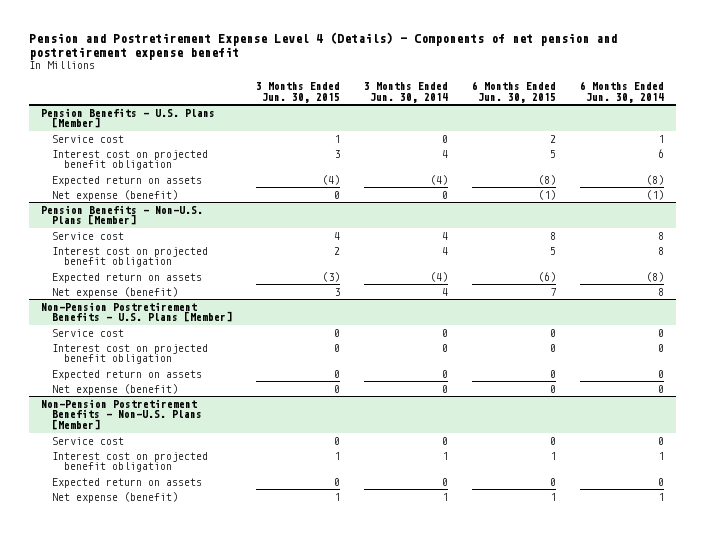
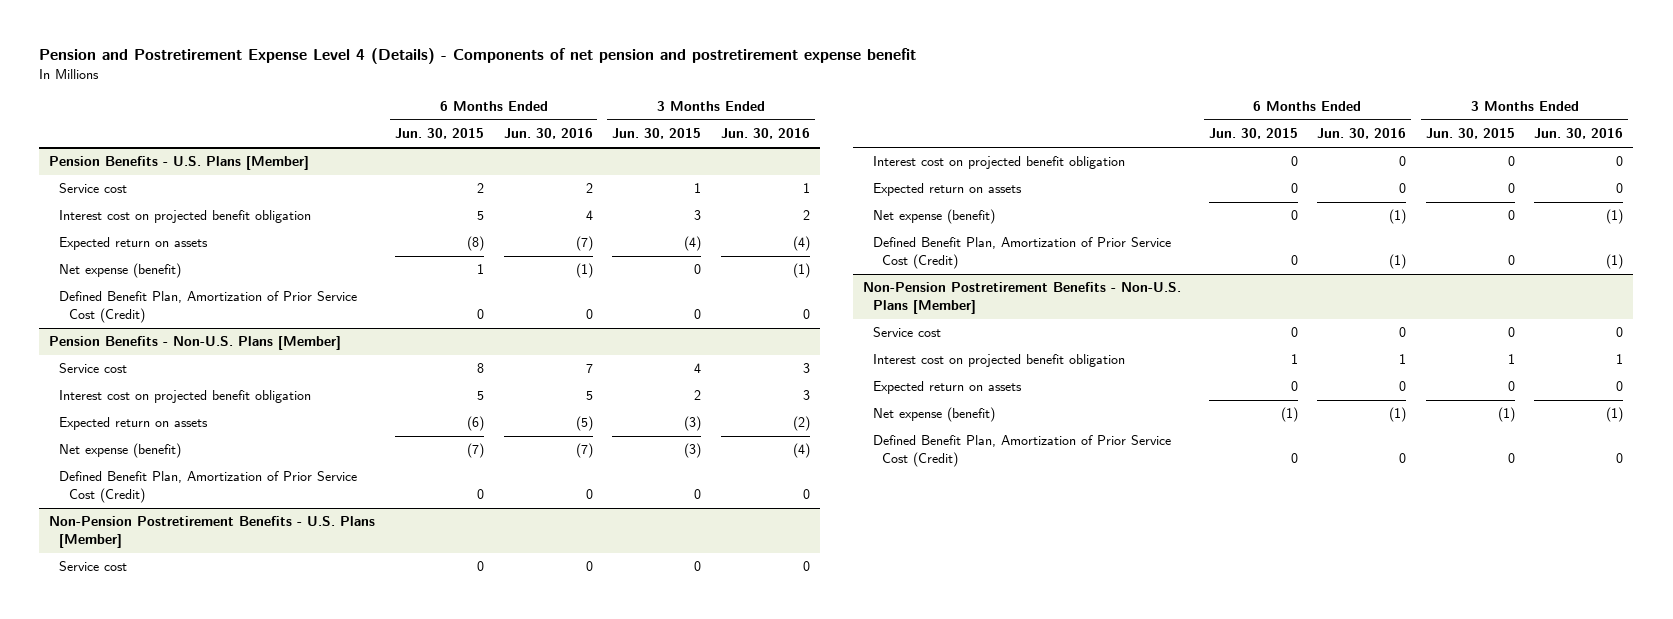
- | 3 Months Ended Jun. 30, 2015 | 3 Months Ended Jun. 30, 2014 | 6 Months Ended Jun. 30, 2015 | 6 Months Ended Jun. 30, 2014
+ | 6 Months Ended Jun. 30, 2015 | 6 Months Ended Jun. 30, 2016 | 3 Months Ended Jun. 30, 2015 | 3 Months Ended Jun. 30, 2016
@ Pension Benefits - U.S. Plans [Member]
- Net expense (benefit) | 0 | 0 | (1) | (1)
+ Net expense (benefit) | 1 | (1) | 0 | (1)
+ Defined Benefit Plan, Amortization of Prior Service Cost (Credit) | 0 | 0 | 0 | 0
@ Pension Benefits - Non-U.S. Plans [Member]
- Net expense (benefit) | 3 | 4 | 7 | 8
+ Net expense (benefit) | (7) | (7) | (3) | (4)
+ Defined Benefit Plan, Amortization of Prior Service Cost (Credit) | 0 | 0 | 0 | 0
@ Non-Pension Postretirement Benefits - U.S. Plans [Member]
+ Defined Benefit Plan, Amortization of Prior Service Cost (Credit) | 0 | (1) | 0 | (1)
@ Non-Pension Postretirement Benefits - Non-U.S. Plans [Member]
- Net expense (benefit) | 1 | 1 | 1 | 1
+ Net expense (benefit) | (1) | (1) | (1) | (1)
+ Defined Benefit Plan, Amortization of Prior Service Cost (Credit) | 0 | 0 | 0 | 0

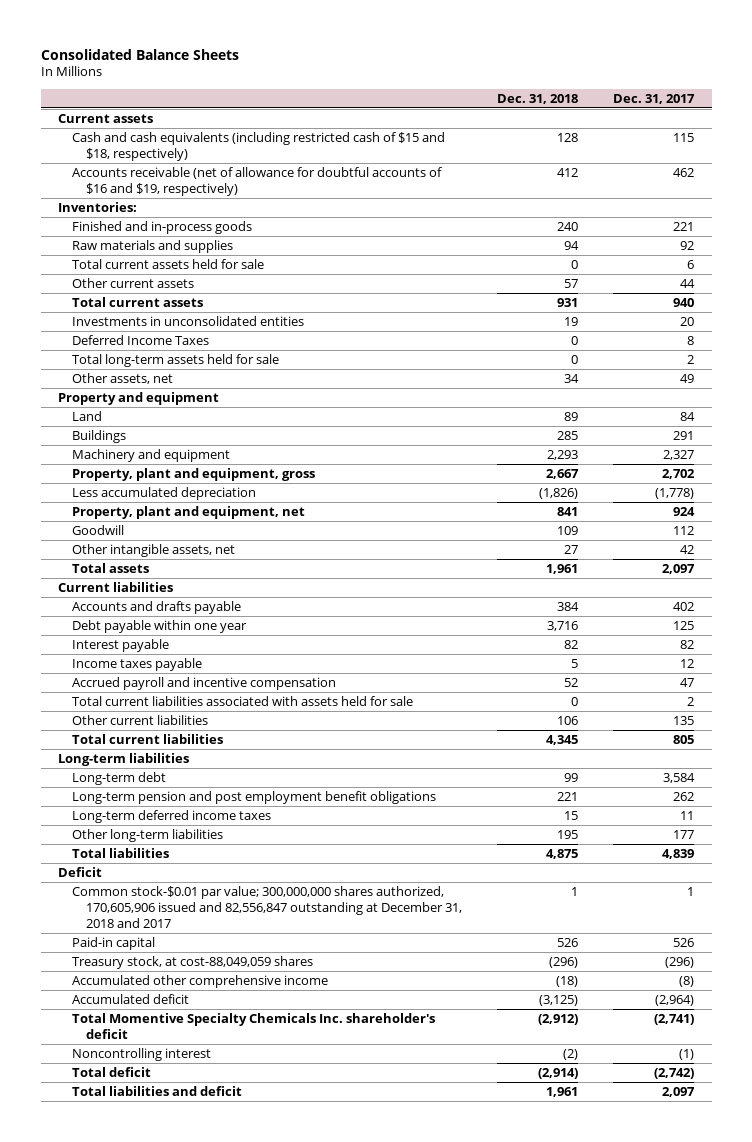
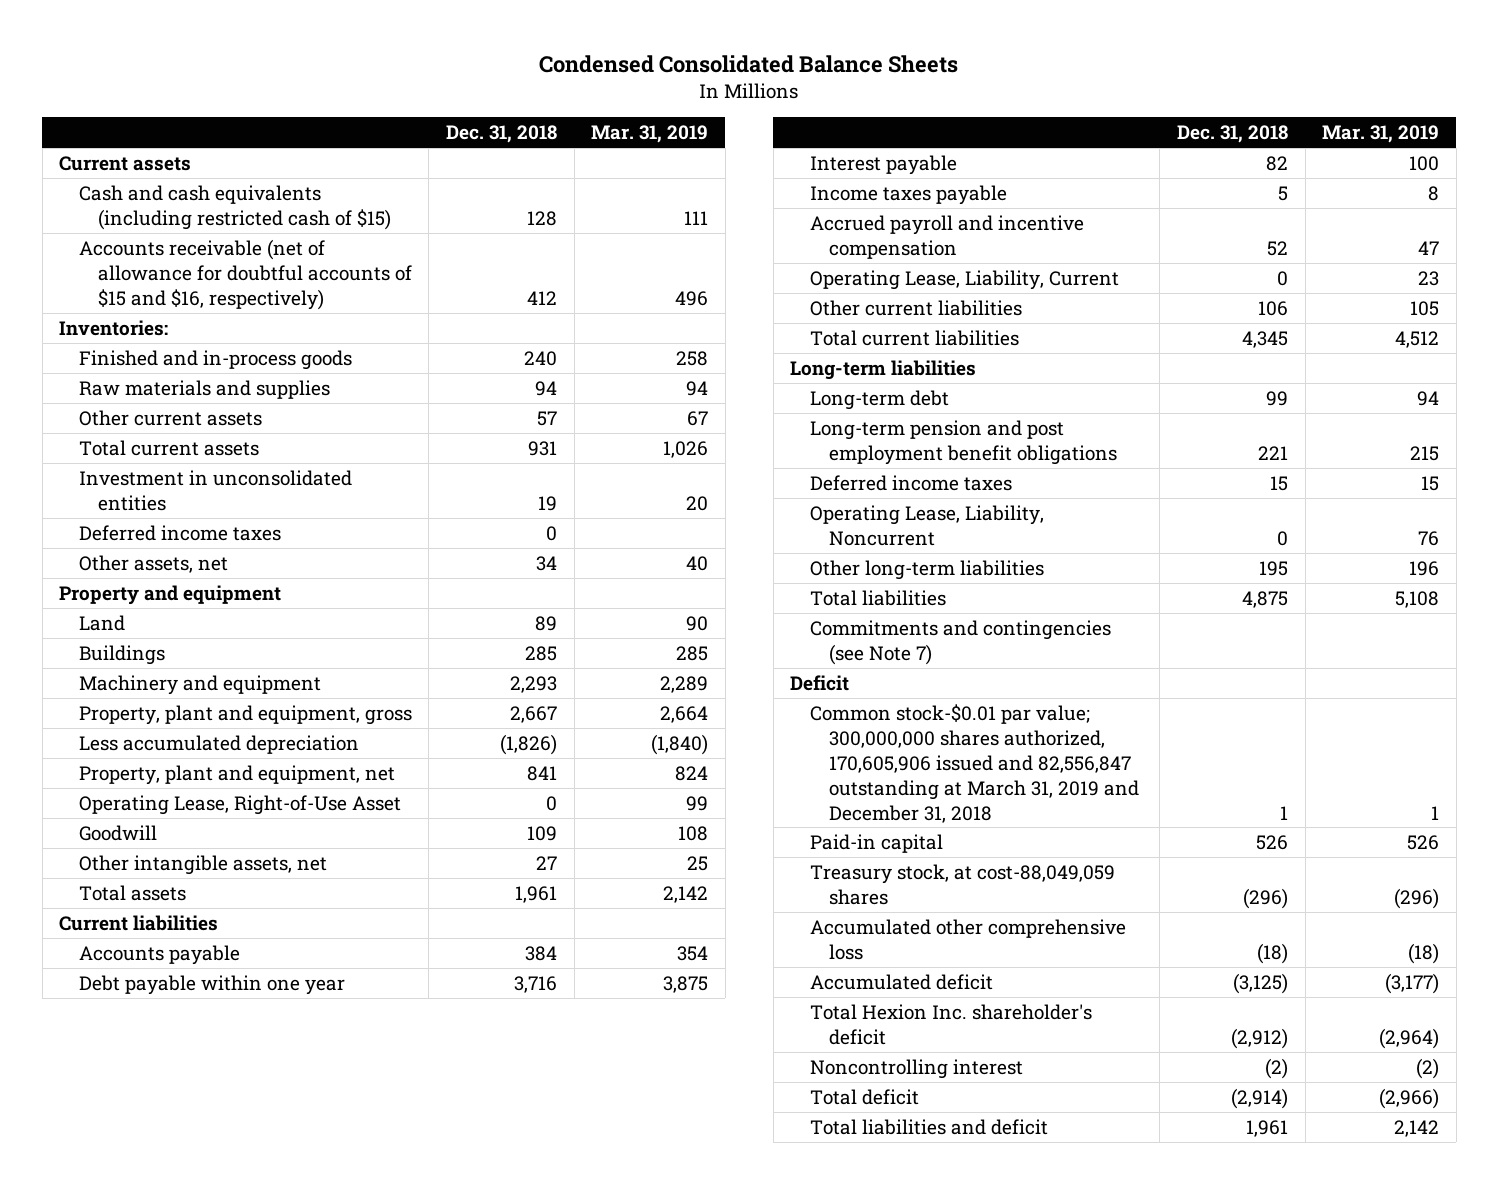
- Consolidated Balance Sheets
+ Condensed Consolidated Balance Sheets
- | Dec. 31, 2018 | Dec. 31, 2017
+ | Dec. 31, 2018 | Mar. 31, 2019
- Cash and cash equivalents (including restricted cash of $15 and $18, respectively) | 128 | 115
- Accounts receivable (net of allowance for doubtful accounts of $16 and $19, respectively) | 412 | 462
+ Cash and cash equivalents (including restricted cash of $15) | 128 | 111
+ Accounts receivable (net of allowance for doubtful accounts of $15 and $16, respectively) | 412 | 496
- Total current assets held for sale | 0 | 6
- Investments in unconsolidated entities | 19 | 20
- Deferred Income Taxes | 0 | 8
- Total long-term assets held for sale | 0 | 2
+ Investment in unconsolidated entities | 19 | 20
+ Deferred income taxes | 0 |
+ Operating Lease, Right-of-Use Asset | 0 | 99
- Accounts and drafts payable | 384 | 402
+ Accounts payable | 384 | 354
- Total current liabilities associated with assets held for sale | 0 | 2
+ Operating Lease, Liability, Current | 0 | 23
- Long-term deferred income taxes | 15 | 11
+ Deferred income taxes | 15 | 15
+ Operating Lease, Liability, Noncurrent | 0 | 76
+ Commitments and contingencies (see Note 7)
- Common stock-$0.01 par value; 300,000,000 shares authorized, 170,605,906 issued and 82,556,847 outstanding at December 31, 2018 and 2017 | 1 | 1
+ Common stock-$0.01 par value; 300,000,000 shares authorized, 170,605,906 issued and 82,556,847 outstanding at March 31, 2019 and December 31, 2018 | 1 | 1
- Accumulated other comprehensive income | (18) | (8)
+ Accumulated other comprehensive loss | (18) | (18)
- Total Momentive Specialty Chemicals Inc. shareholder's deficit | (2,912) | (2,741)
+ Total Hexion Inc. shareholder's deficit | (2,912) | (2,964)

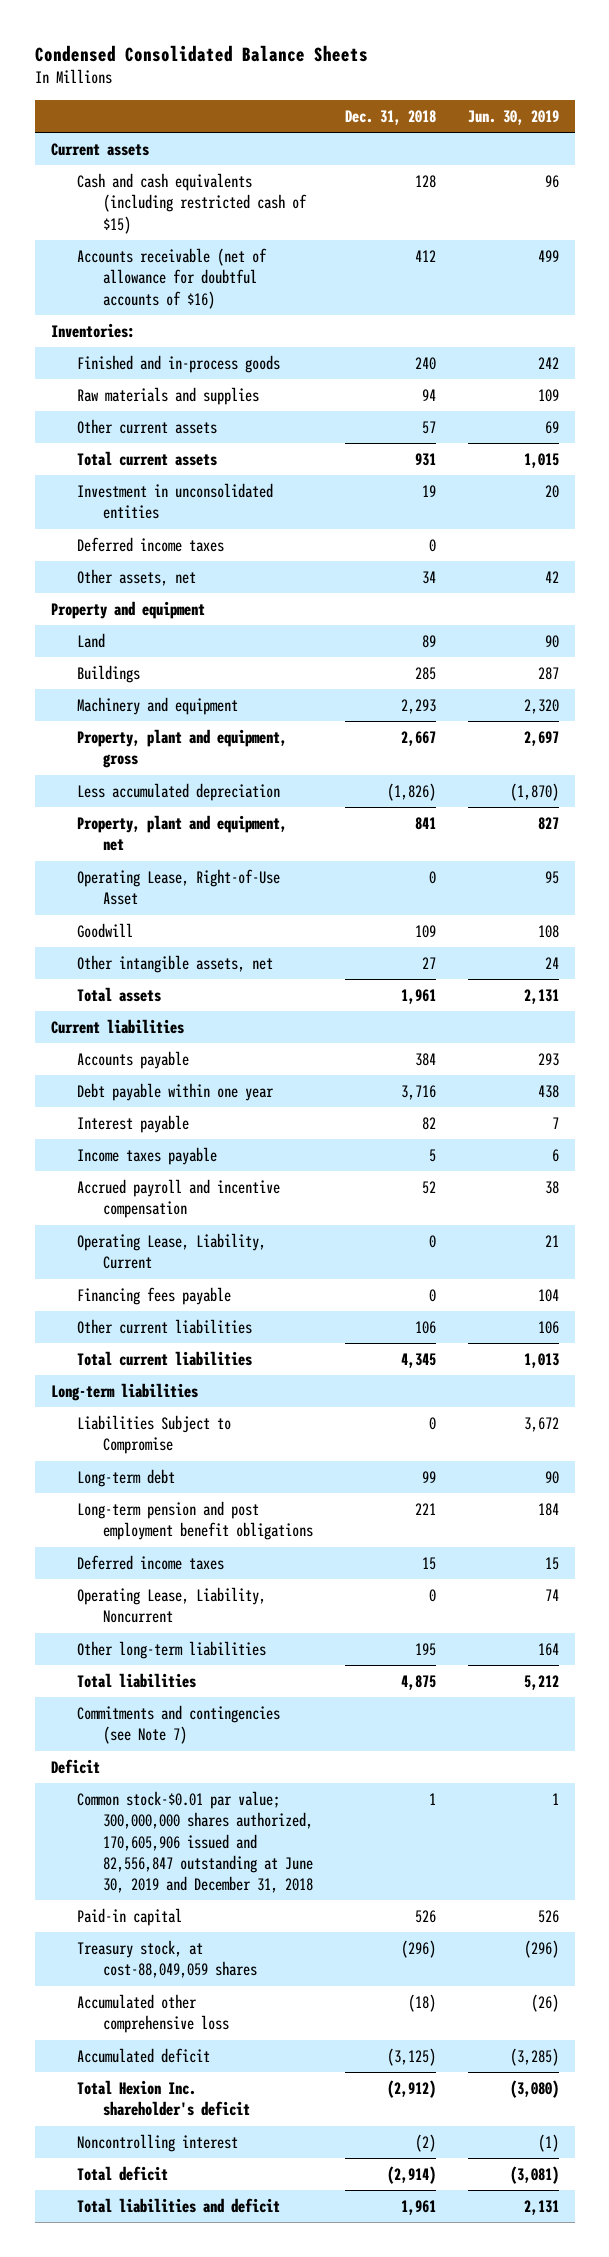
- | Dec. 31, 2018 | Mar. 31, 2019
+ | Dec. 31, 2018 | Jun. 30, 2019
- Accounts receivable (net of allowance for doubtful accounts of $15 and $16, respectively) | 412 | 496
+ Accounts receivable (net of allowance for doubtful accounts of $16) | 412 | 499
+ Financing fees payable | 0 | 104
+ Liabilities Subject to Compromise | 0 | 3,672
- Common stock-$0.01 par value; 300,000,000 shares authorized, 170,605,906 issued and 82,556,847 outstanding at March 31, 2019 and December 31, 2018 | 1 | 1
+ Common stock-$0.01 par value; 300,000,000 shares authorized, 170,605,906 issued and 82,556,847 outstanding at June 30, 2019 and December 31, 2018 | 1 | 1

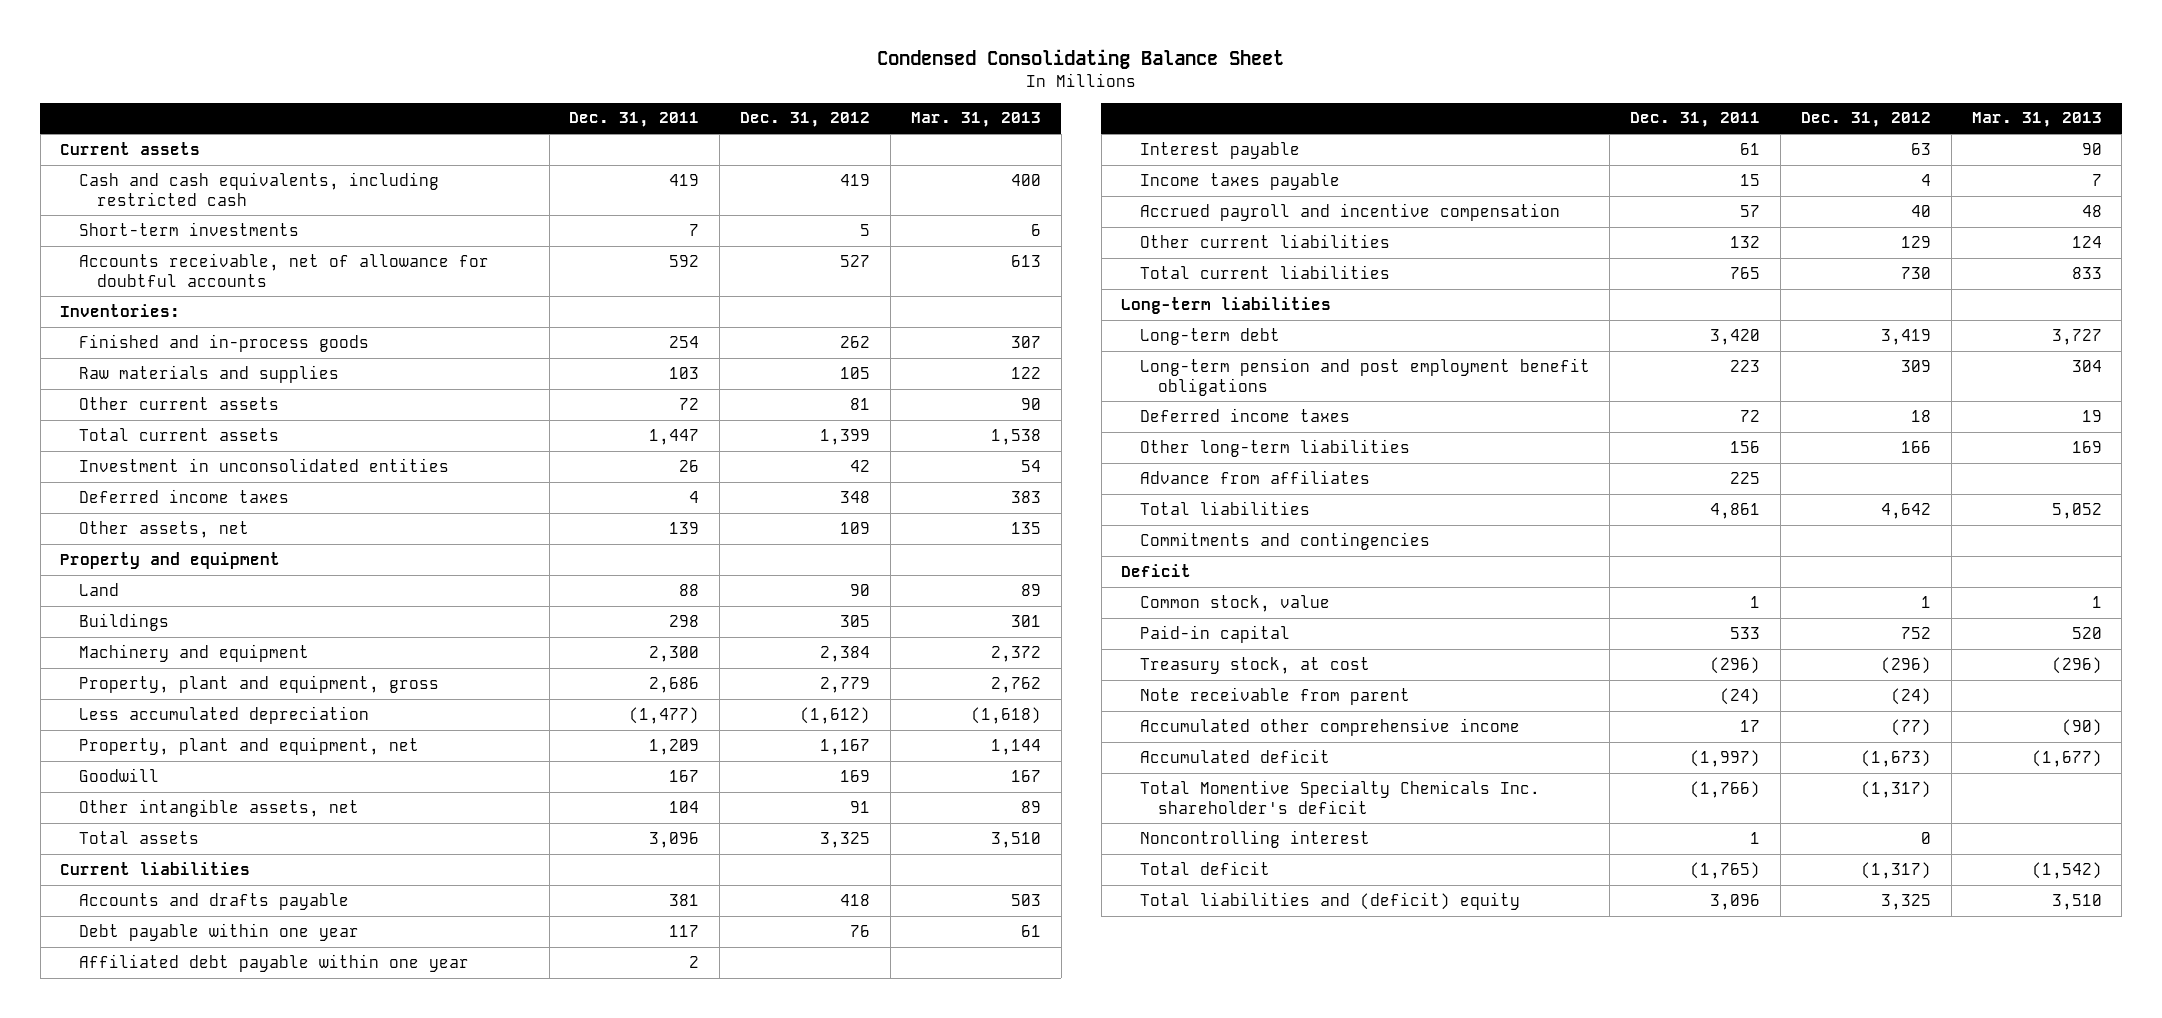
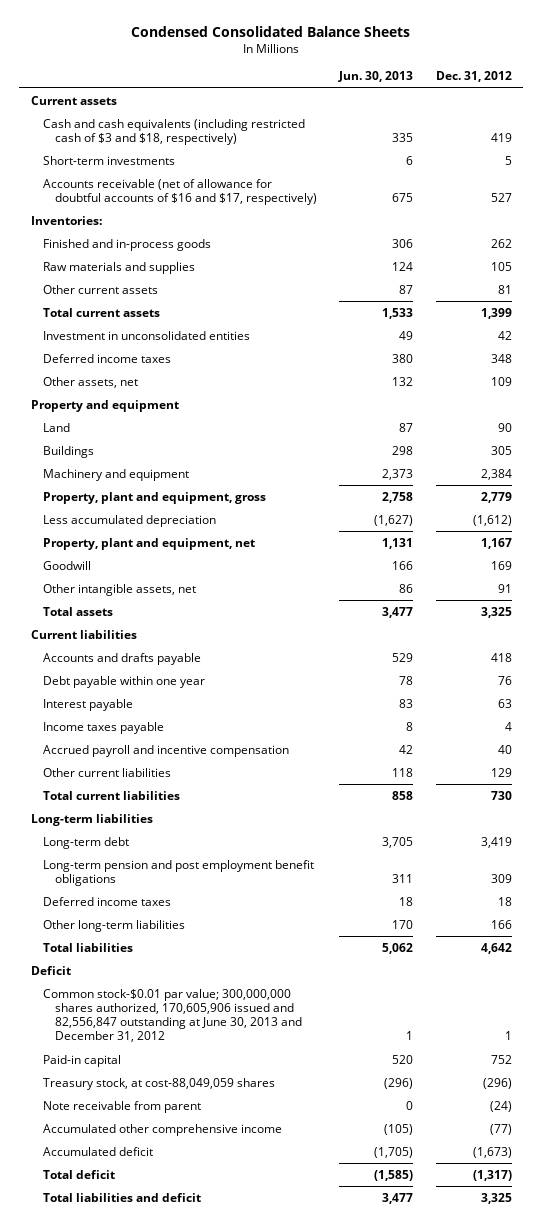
- Condensed Consolidating Balance Sheet
+ Condensed Consolidated Balance Sheets
- | Dec. 31, 2011 | Dec. 31, 2012 | Mar. 31, 2013
+ | Jun. 30, 2013 | Dec. 31, 2012
- Cash and cash equivalents, including restricted cash | 419 | 419 | 400
+ Cash and cash equivalents (including restricted cash of $3 and $18, respectively) | 335 | 419
- Accounts receivable, net of allowance for doubtful accounts | 592 | 527 | 613
+ Accounts receivable (net of allowance for doubtful accounts of $16 and $17, respectively) | 675 | 527
- Affiliated debt payable within one year | 2 | |
- Advance from affiliates | 225 | |
- Commitments and contingencies
- Common stock, value | 1 | 1 | 1
+ Common stock-$0.01 par value; 300,000,000 shares authorized, 170,605,906 issued and 82,556,847 outstanding at June 30, 2013 and December 31, 2012 | 1 | 1
- Treasury stock, at cost | (296) | (296) | (296)
+ Treasury stock, at cost-88,049,059 shares | (296) | (296)
- Total Momentive Specialty Chemicals Inc. shareholder's deficit | (1,766) | (1,317) |
- Noncontrolling interest | 1 | 0 |
- Total liabilities and (deficit) equity | 3,096 | 3,325 | 3,510
+ Total liabilities and deficit | 3,477 | 3,325

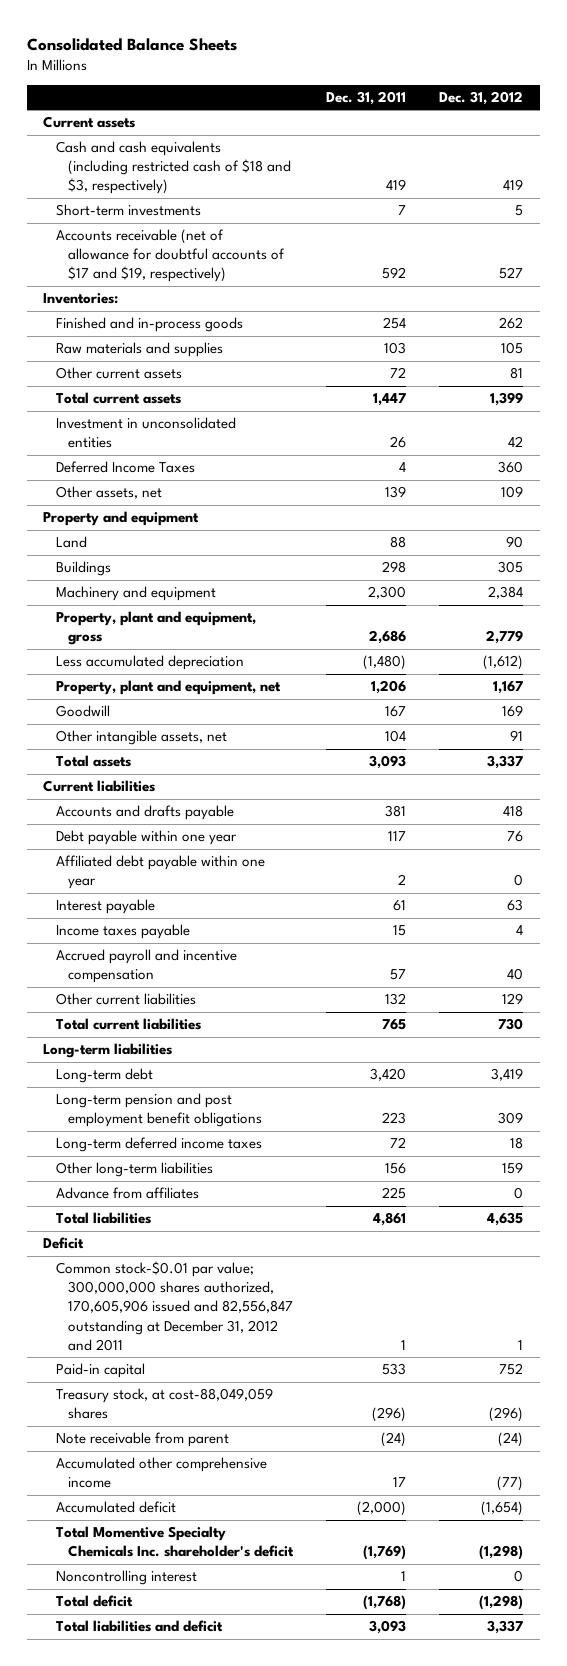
- Condensed Consolidated Balance Sheets
+ Consolidated Balance Sheets
- | Jun. 30, 2013 | Dec. 31, 2012
+ | Dec. 31, 2011 | Dec. 31, 2012
- Cash and cash equivalents (including restricted cash of $3 and $18, respectively) | 335 | 419
+ Cash and cash equivalents (including restricted cash of $18 and $3, respectively) | 419 | 419
- Accounts receivable (net of allowance for doubtful accounts of $16 and $17, respectively) | 675 | 527
+ Accounts receivable (net of allowance for doubtful accounts of $17 and $19, respectively) | 592 | 527
- Deferred income taxes | 380 | 348
+ Deferred Income Taxes | 4 | 360
- Total assets | 3,477 | 3,325
+ Total assets | 3,093 | 3,337
+ Affiliated debt payable within one year | 2 | 0
- Deferred income taxes | 18 | 18
- Other long-term liabilities | 170 | 166
- Total liabilities | 5,062 | 4,642
+ Long-term deferred income taxes | 72 | 18
+ Other long-term liabilities | 156 | 159
+ Advance from affiliates | 225 | 0
+ Total liabilities | 4,861 | 4,635
- Common stock-$0.01 par value; 300,000,000 shares authorized, 170,605,906 issued and 82,556,847 outstanding at June 30, 2013 and December 31, 2012 | 1 | 1
+ Common stock-$0.01 par value; 300,000,000 shares authorized, 170,605,906 issued and 82,556,847 outstanding at December 31, 2012 and 2011 | 1 | 1
- Accumulated deficit | (1,705) | (1,673)
- Total deficit | (1,585) | (1,317)
- Total liabilities and deficit | 3,477 | 3,325
+ Accumulated deficit | (2,000) | (1,654)
+ Total Momentive Specialty Chemicals Inc. shareholder's deficit | (1,769) | (1,298)
+ Noncontrolling interest | 1 | 0
+ Total deficit | (1,768) | (1,298)
+ Total liabilities and deficit | 3,093 | 3,337

